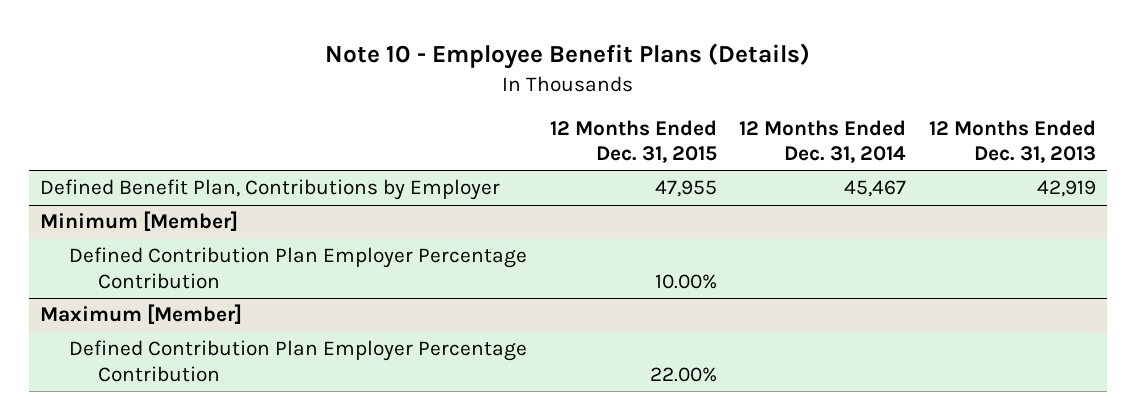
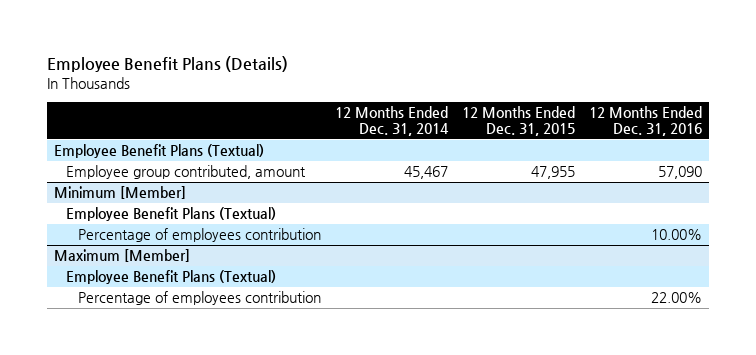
- Note 10 - Employee Benefit Plans (Details)
+ Employee Benefit Plans (Details)
- | 12 Months Ended Dec. 31, 2015 | 12 Months Ended Dec. 31, 2014 | 12 Months Ended Dec. 31, 2013
+ | 12 Months Ended Dec. 31, 2014 | 12 Months Ended Dec. 31, 2015 | 12 Months Ended Dec. 31, 2016
- Defined Benefit Plan, Contributions by Employer | 47,955 | 45,467 | 42,919
+ Employee Benefit Plans (Textual)
+ Employee group contributed, amount | 45,467 | 47,955 | 57,090
@ Minimum [Member]
- Defined Contribution Plan Employer Percentage Contribution | 10.00% | |
+ Employee Benefit Plans (Textual)
+ Percentage of employees contribution | | | 10.00%
@ Maximum [Member]
- Defined Contribution Plan Employer Percentage Contribution | 22.00% | |
+ Employee Benefit Plans (Textual)
+ Percentage of employees contribution | | | 22.00%

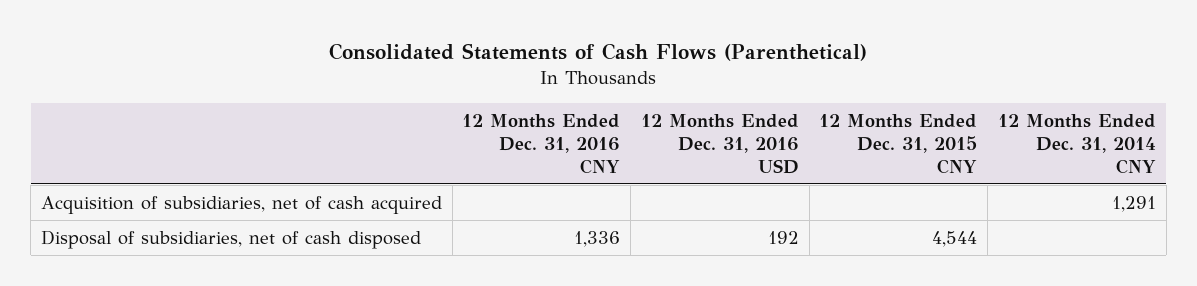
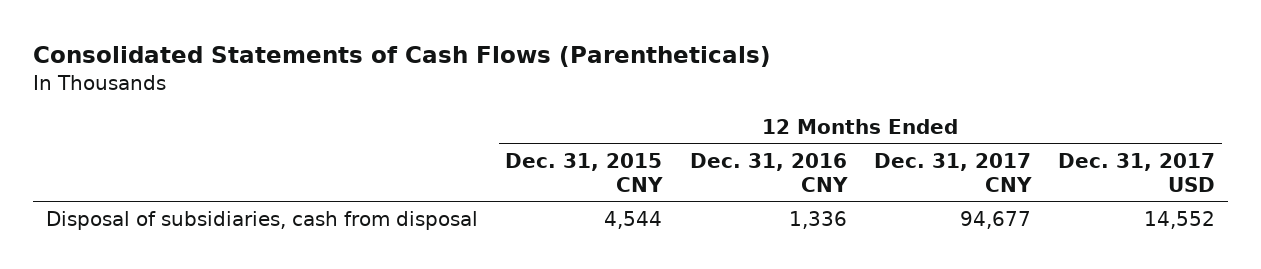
- Consolidated Statements of Cash Flows (Parenthetical)
+ Consolidated Statements of Cash Flows (Parentheticals)
- | 12 Months Ended Dec. 31, 2016 CNY | 12 Months Ended Dec. 31, 2016 USD | 12 Months Ended Dec. 31, 2015 CNY | 12 Months Ended Dec. 31, 2014 CNY
+ | 12 Months Ended Dec. 31, 2015 CNY | 12 Months Ended Dec. 31, 2016 CNY | 12 Months Ended Dec. 31, 2017 CNY | 12 Months Ended Dec. 31, 2017 USD
- Acquisition of subsidiaries, net of cash acquired | | | | 1,291
- Disposal of subsidiaries, net of cash disposed | 1,336 | 192 | 4,544 |
+ Disposal of subsidiaries, cash from disposal | 4,544 | 1,336 | 94,677 | 14,552

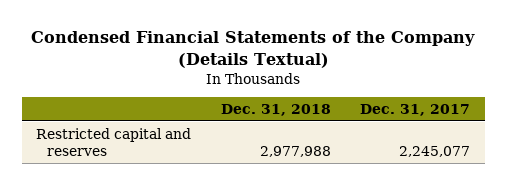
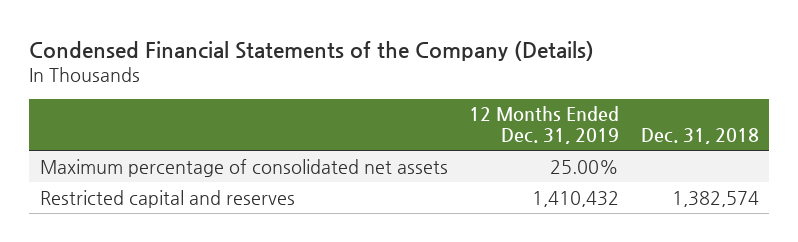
- Condensed Financial Statements of the Company (Details Textual)
+ Condensed Financial Statements of the Company (Details)
- | Dec. 31, 2018 | Dec. 31, 2017
+ | 12 Months Ended Dec. 31, 2019 | Dec. 31, 2018
- Restricted capital and reserves | 2,977,988 | 2,245,077
+ Maximum percentage of consolidated net assets | 25.00% |
+ Restricted capital and reserves | 1,410,432 | 1,382,574

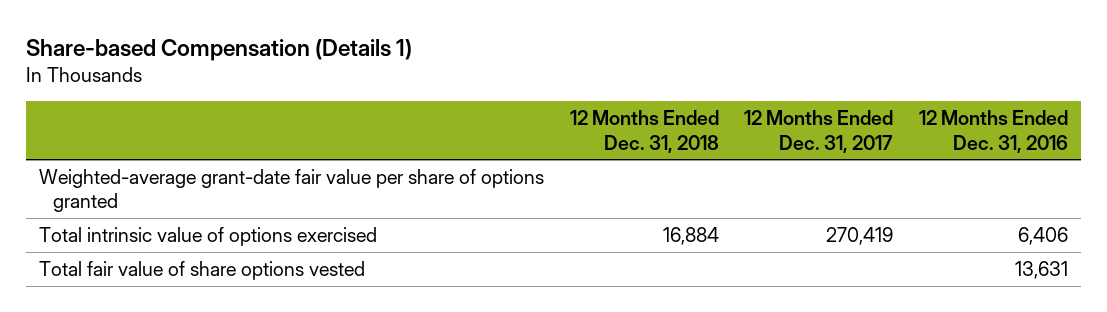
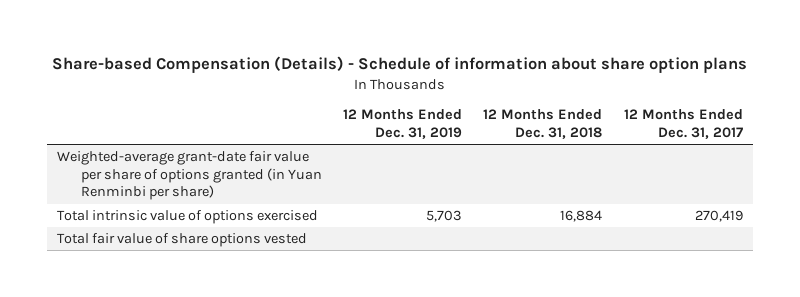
- Share-based Compensation (Details 1)
+ Share-based Compensation (Details) - Schedule of information about share option plans
- | 12 Months Ended Dec. 31, 2018 | 12 Months Ended Dec. 31, 2017 | 12 Months Ended Dec. 31, 2016
+ | 12 Months Ended Dec. 31, 2019 | 12 Months Ended Dec. 31, 2018 | 12 Months Ended Dec. 31, 2017
- Weighted-average grant-date fair value per share of options granted
+ Weighted-average grant-date fair value per share of options granted (in Yuan Renminbi per share)

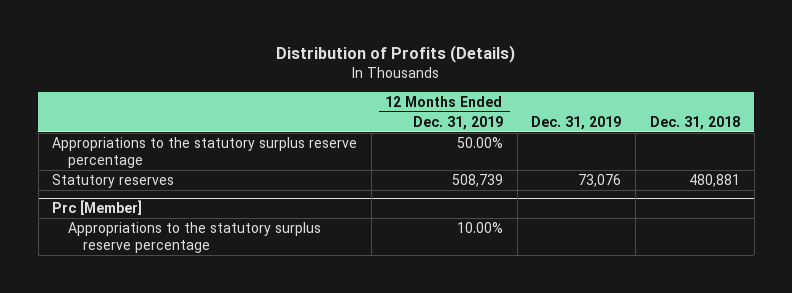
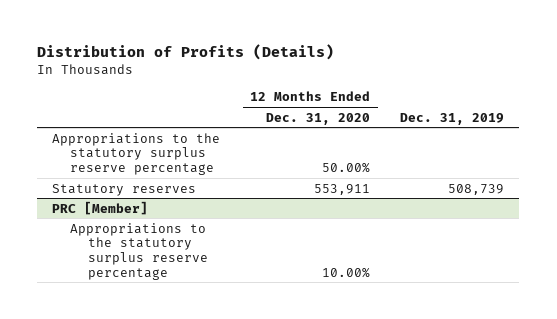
- | 12 Months Ended Dec. 31, 2019 | Dec. 31, 2019 | Dec. 31, 2018
+ | 12 Months Ended Dec. 31, 2020 | Dec. 31, 2019
- Statutory reserves | 508,739 | 73,076 | 480,881
- Prc [Member]
+ Statutory reserves | 553,911 | 508,739
+ PRC [Member]

